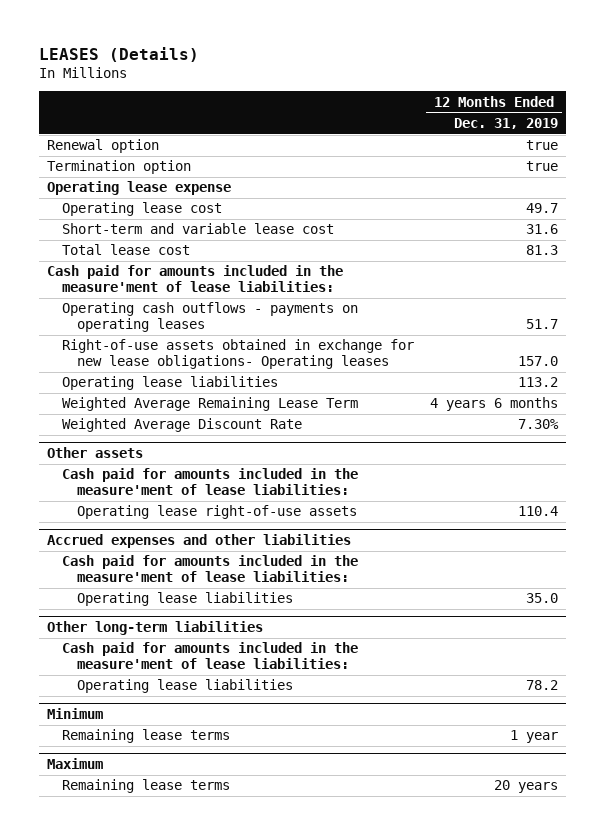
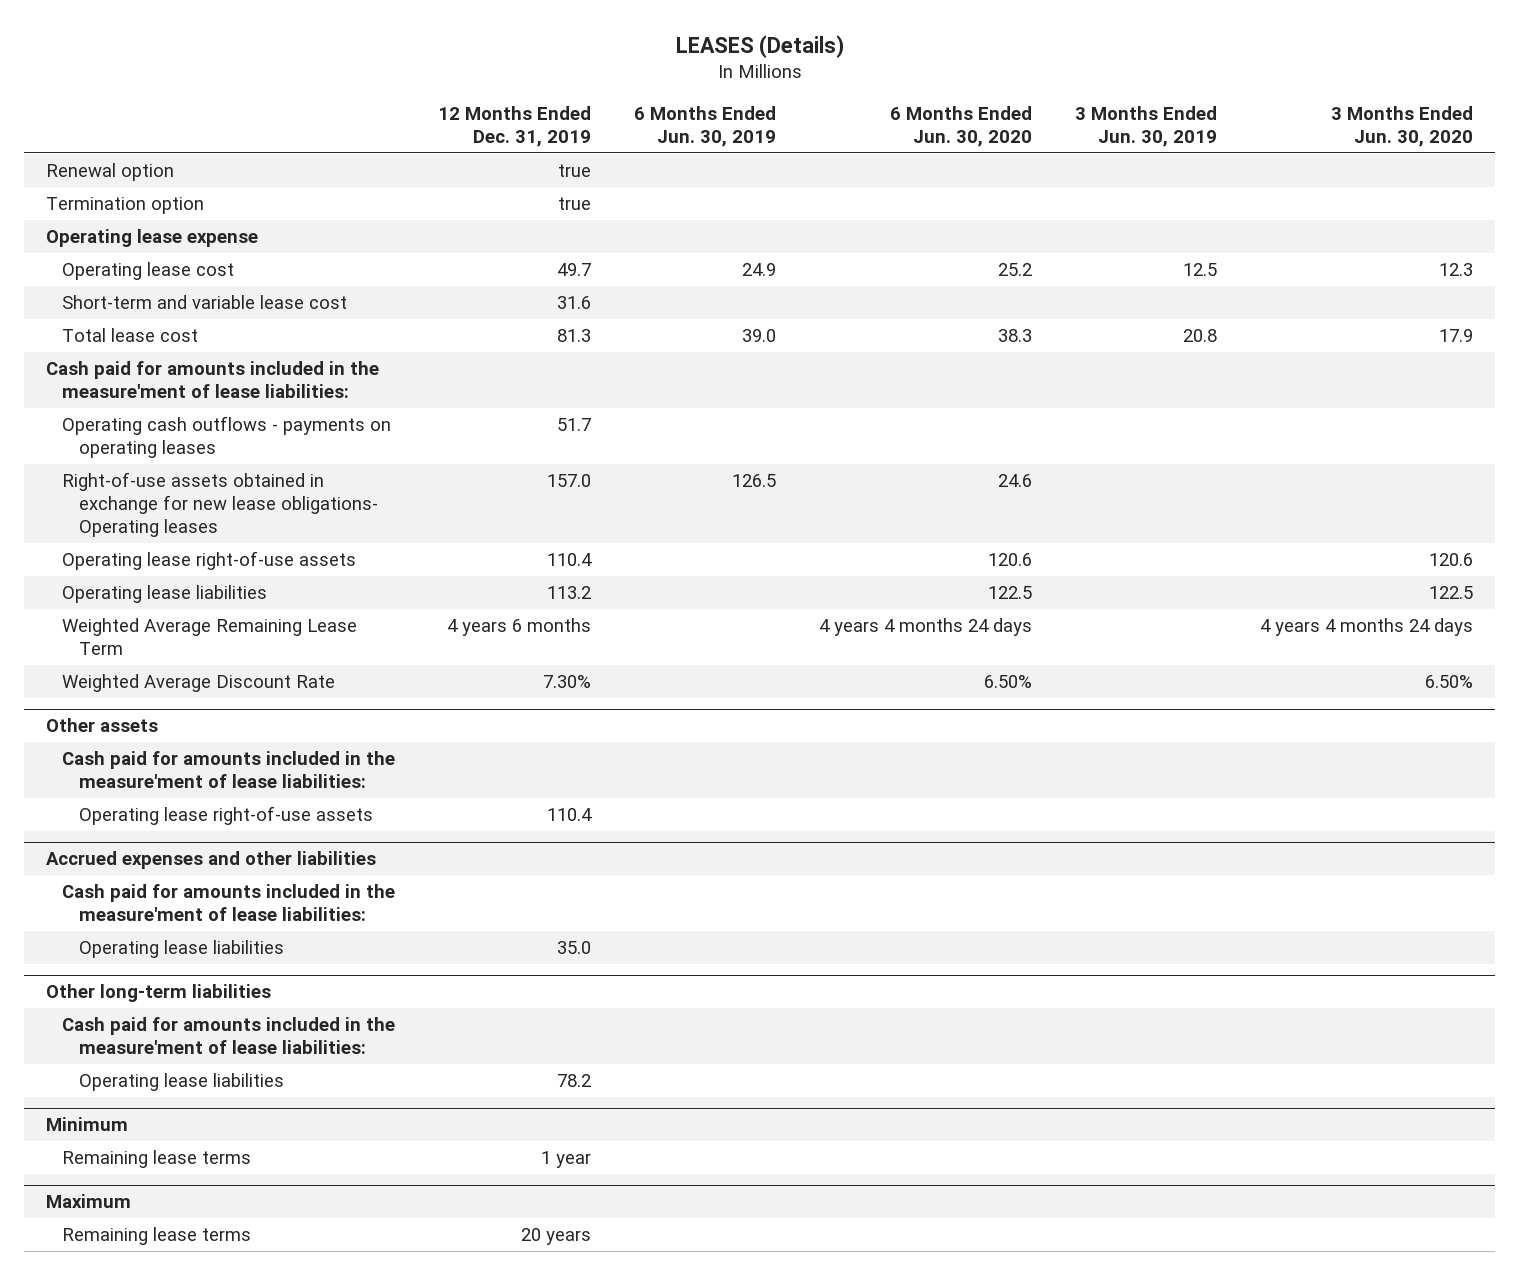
- | 12 Months Ended Dec. 31, 2019
+ | 12 Months Ended Dec. 31, 2019 | 6 Months Ended Jun. 30, 2019 | 6 Months Ended Jun. 30, 2020 | 3 Months Ended Jun. 30, 2019 | 3 Months Ended Jun. 30, 2020
+ Operating lease right-of-use assets | 110.4 | | 120.6 | | 120.6

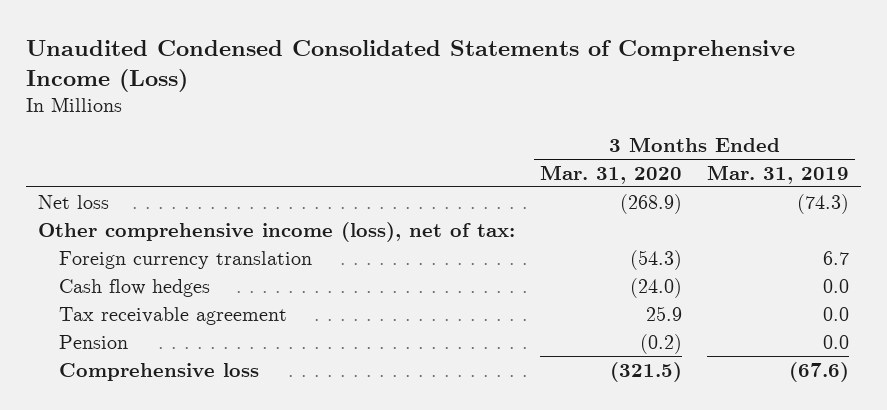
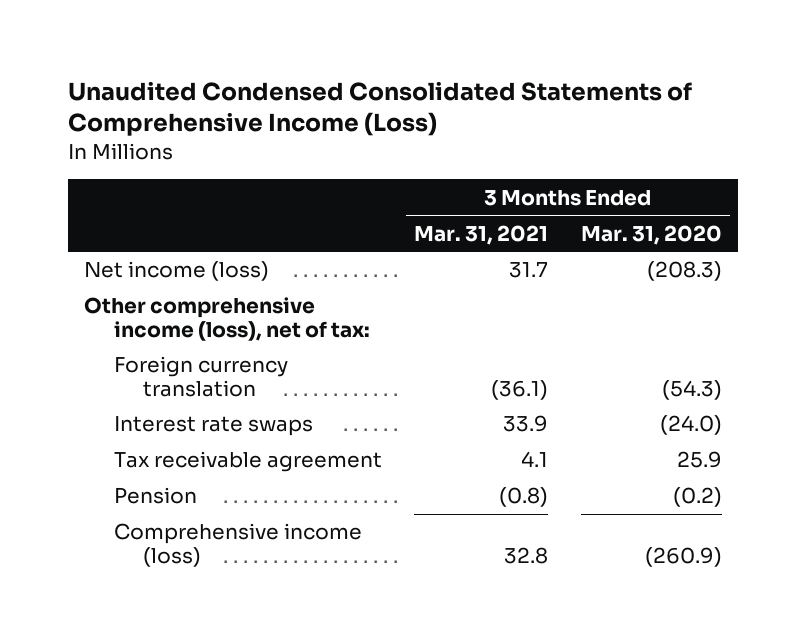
- | 3 Months Ended Mar. 31, 2020 | 3 Months Ended Mar. 31, 2019
+ | 3 Months Ended Mar. 31, 2021 | 3 Months Ended Mar. 31, 2020
- Net loss | (268.9) | (74.3)
+ Net income (loss) | 31.7 | (208.3)
- Cash flow hedges | (24.0) | 0.0
+ Interest rate swaps | 33.9 | (24.0)
- Comprehensive loss | (321.5) | (67.6)
+ Comprehensive income (loss) | 32.8 | (260.9)

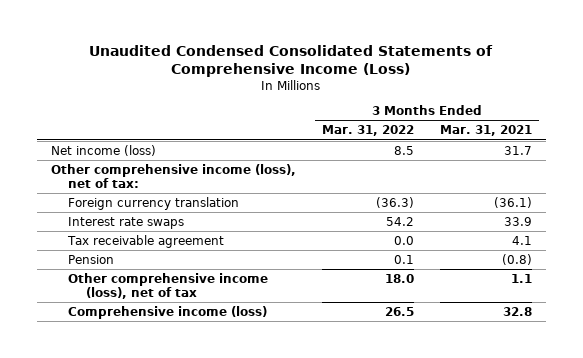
- | 3 Months Ended Mar. 31, 2021 | 3 Months Ended Mar. 31, 2020
+ | 3 Months Ended Mar. 31, 2022 | 3 Months Ended Mar. 31, 2021
+ Other comprehensive income (loss), net of tax | 18.0 | 1.1

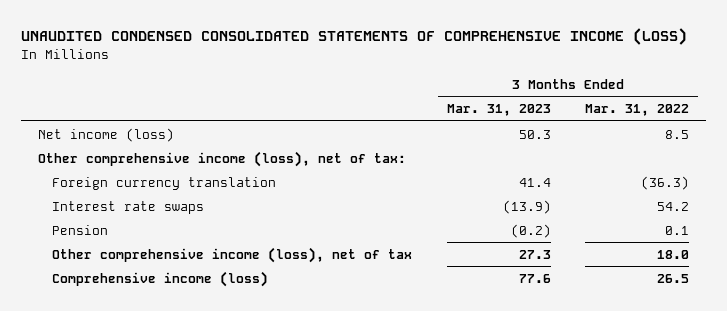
- Unaudited Condensed Consolidated Statements of Comprehensive Income (Loss)
+ UNAUDITED CONDENSED CONSOLIDATED STATEMENTS OF COMPREHENSIVE INCOME (LOSS)
- | 3 Months Ended Mar. 31, 2022 | 3 Months Ended Mar. 31, 2021
+ | 3 Months Ended Mar. 31, 2023 | 3 Months Ended Mar. 31, 2022
- Tax receivable agreement | 0.0 | 4.1

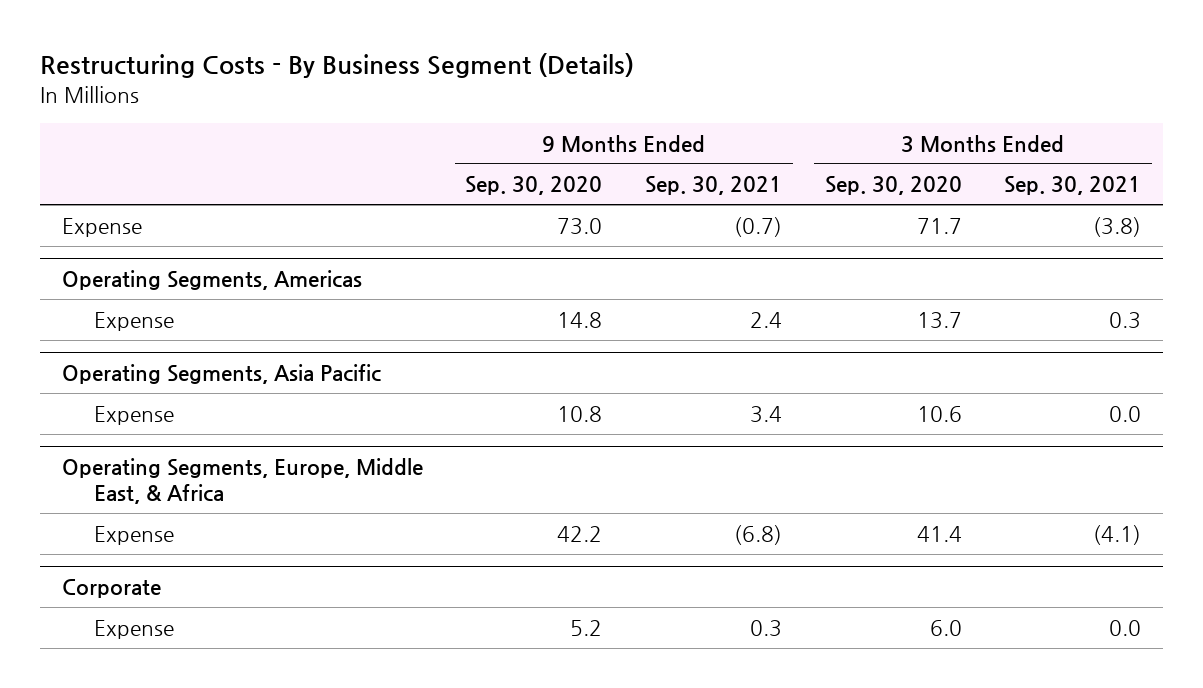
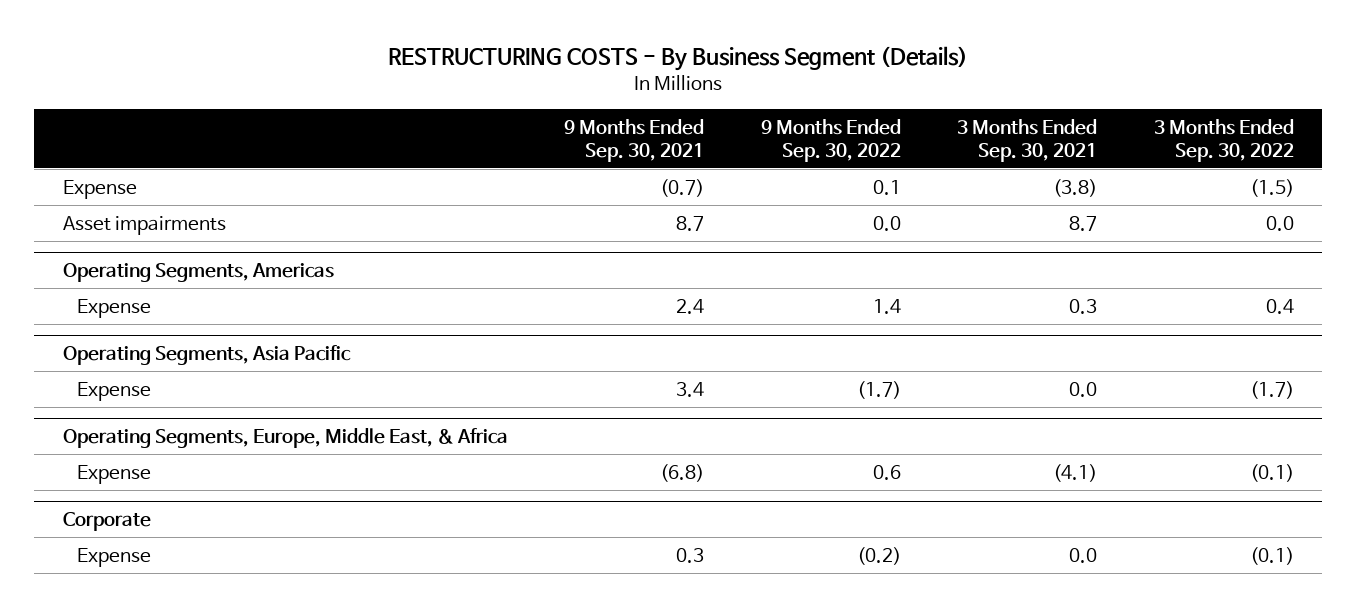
- Restructuring Costs - By Business Segment (Details)
+ RESTRUCTURING COSTS - By Business Segment (Details)
- | 9 Months Ended Sep. 30, 2020 | 9 Months Ended Sep. 30, 2021 | 3 Months Ended Sep. 30, 2020 | 3 Months Ended Sep. 30, 2021
+ | 9 Months Ended Sep. 30, 2021 | 9 Months Ended Sep. 30, 2022 | 3 Months Ended Sep. 30, 2021 | 3 Months Ended Sep. 30, 2022
+ Asset impairments | 8.7 | 0.0 | 8.7 | 0.0

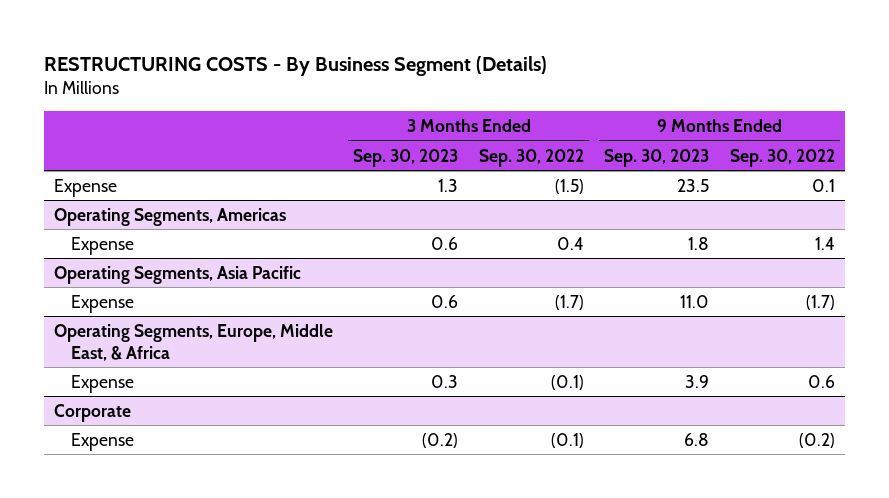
- | 9 Months Ended Sep. 30, 2021 | 9 Months Ended Sep. 30, 2022 | 3 Months Ended Sep. 30, 2021 | 3 Months Ended Sep. 30, 2022
+ | 3 Months Ended Sep. 30, 2023 | 3 Months Ended Sep. 30, 2022 | 9 Months Ended Sep. 30, 2023 | 9 Months Ended Sep. 30, 2022
- Asset impairments | 8.7 | 0.0 | 8.7 | 0.0

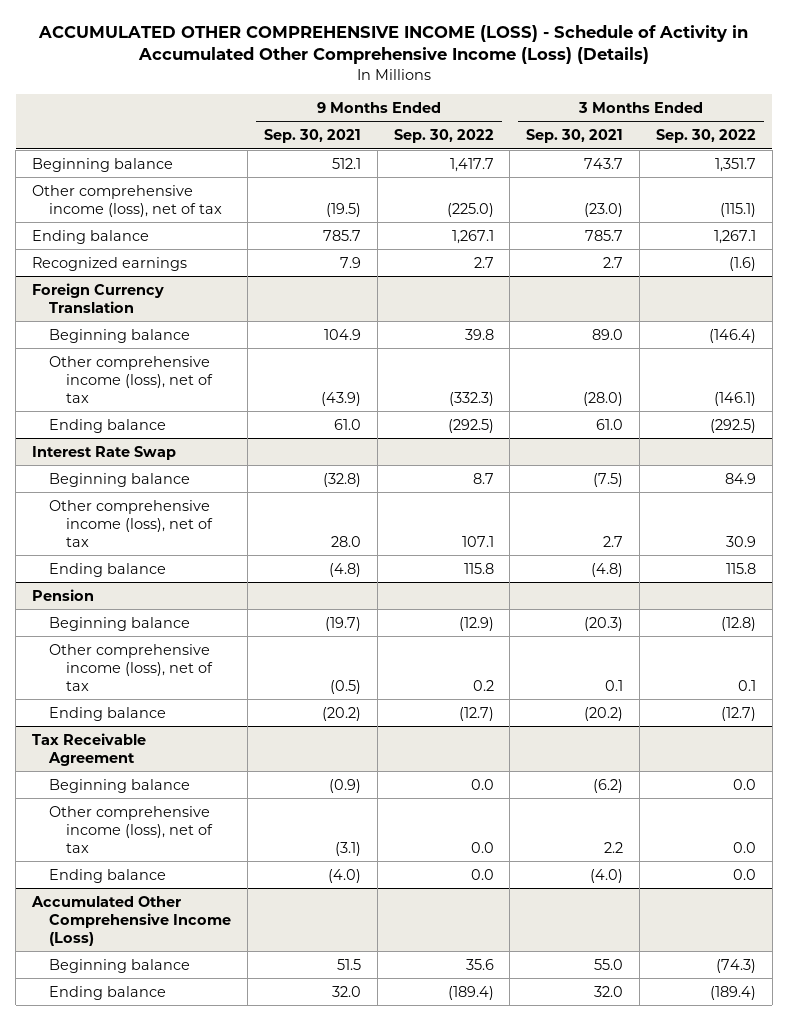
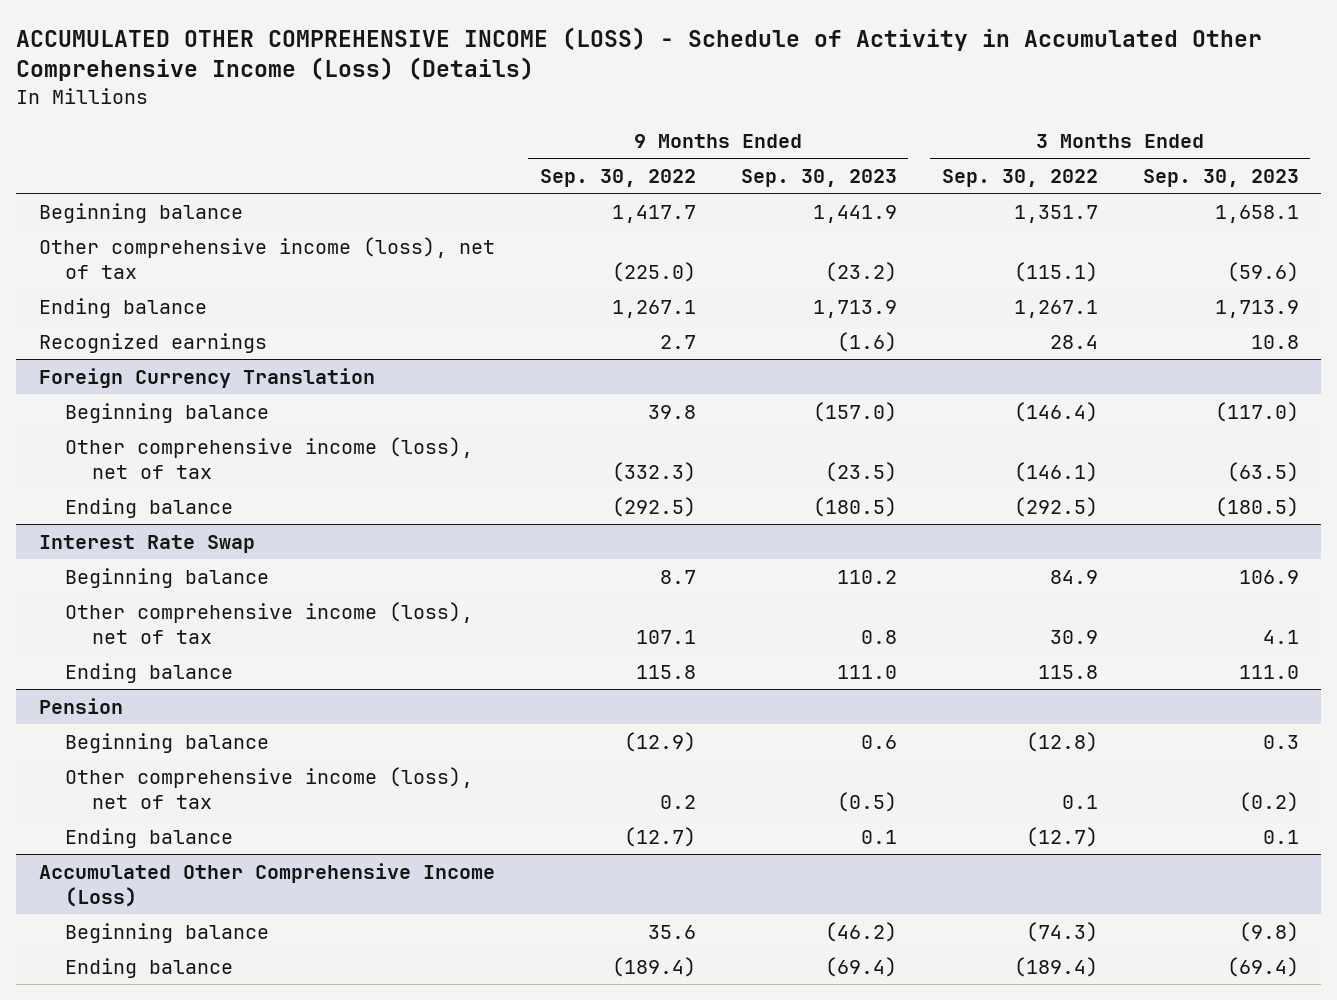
- | 9 Months Ended Sep. 30, 2021 | 9 Months Ended Sep. 30, 2022 | 3 Months Ended Sep. 30, 2021 | 3 Months Ended Sep. 30, 2022
+ | 9 Months Ended Sep. 30, 2022 | 9 Months Ended Sep. 30, 2023 | 3 Months Ended Sep. 30, 2022 | 3 Months Ended Sep. 30, 2023
- Recognized earnings | 7.9 | 2.7 | 2.7 | (1.6)
+ Recognized earnings | 2.7 | (1.6) | 28.4 | 10.8
- Tax Receivable Agreement
- Beginning balance | (0.9) | 0.0 | (6.2) | 0.0
- Other comprehensive income (loss), net of tax | (3.1) | 0.0 | 2.2 | 0.0
- Ending balance | (4.0) | 0.0 | (4.0) | 0.0

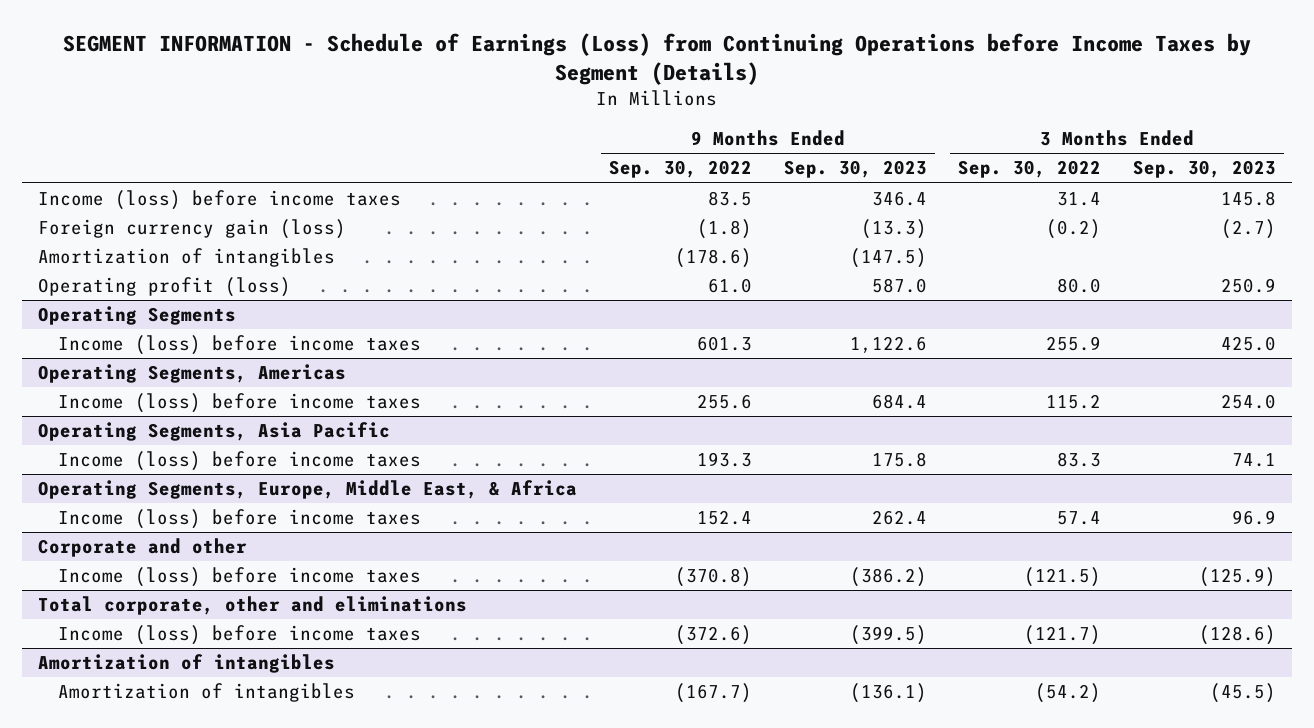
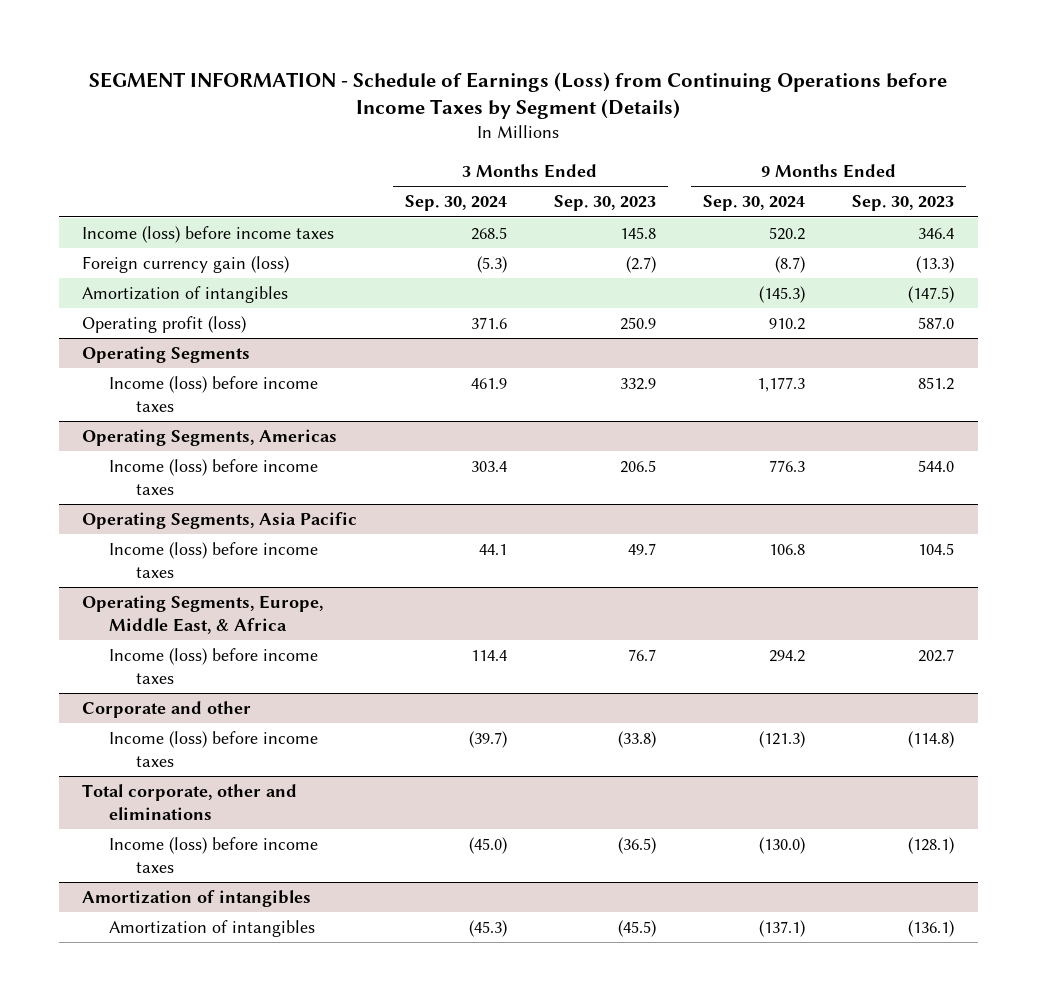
- | 9 Months Ended Sep. 30, 2022 | 9 Months Ended Sep. 30, 2023 | 3 Months Ended Sep. 30, 2022 | 3 Months Ended Sep. 30, 2023
+ | 3 Months Ended Sep. 30, 2024 | 3 Months Ended Sep. 30, 2023 | 9 Months Ended Sep. 30, 2024 | 9 Months Ended Sep. 30, 2023
@ Operating Segments
- Income (loss) before income taxes | 601.3 | 1,122.6 | 255.9 | 425.0
+ Income (loss) before income taxes | 461.9 | 332.9 | 1,177.3 | 851.2
@ Operating Segments, Americas
- Income (loss) before income taxes | 255.6 | 684.4 | 115.2 | 254.0
+ Income (loss) before income taxes | 303.4 | 206.5 | 776.3 | 544.0
@ Operating Segments, Asia Pacific
- Income (loss) before income taxes | 193.3 | 175.8 | 83.3 | 74.1
+ Income (loss) before income taxes | 44.1 | 49.7 | 106.8 | 104.5
@ Operating Segments, Europe, Middle East, & Africa
- Income (loss) before income taxes | 152.4 | 262.4 | 57.4 | 96.9
+ Income (loss) before income taxes | 114.4 | 76.7 | 294.2 | 202.7
@ Corporate and other
- Income (loss) before income taxes | (370.8) | (386.2) | (121.5) | (125.9)
+ Income (loss) before income taxes | (39.7) | (33.8) | (121.3) | (114.8)
@ Total corporate, other and eliminations
- Income (loss) before income taxes | (372.6) | (399.5) | (121.7) | (128.6)
+ Income (loss) before income taxes | (45.0) | (36.5) | (130.0) | (128.1)

